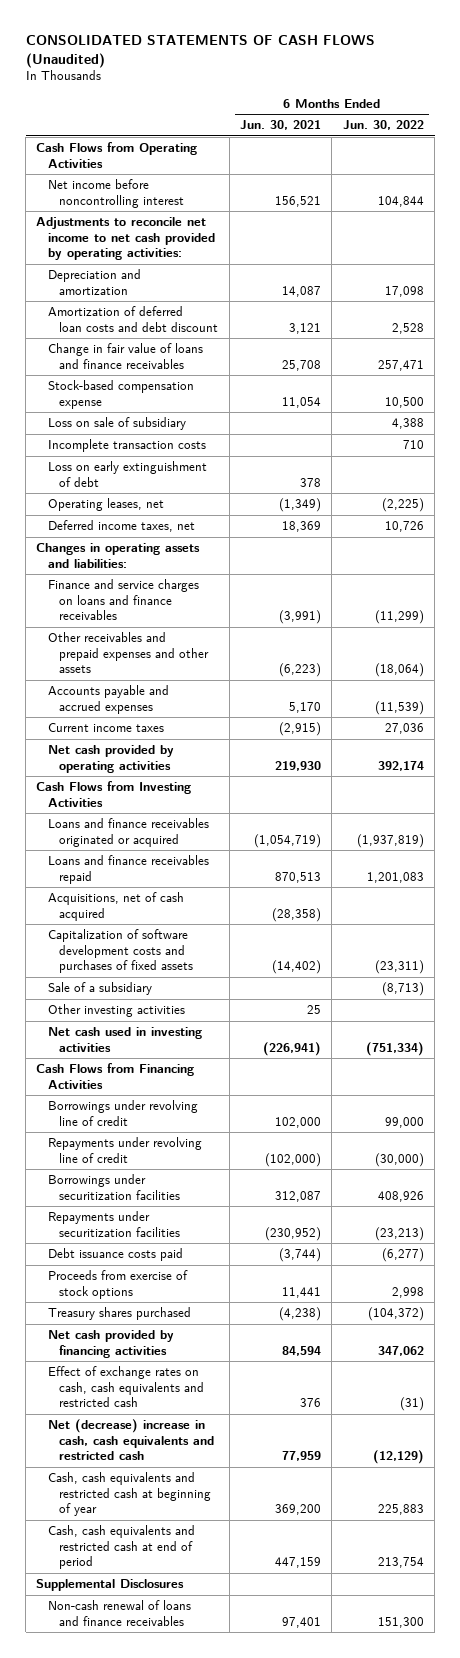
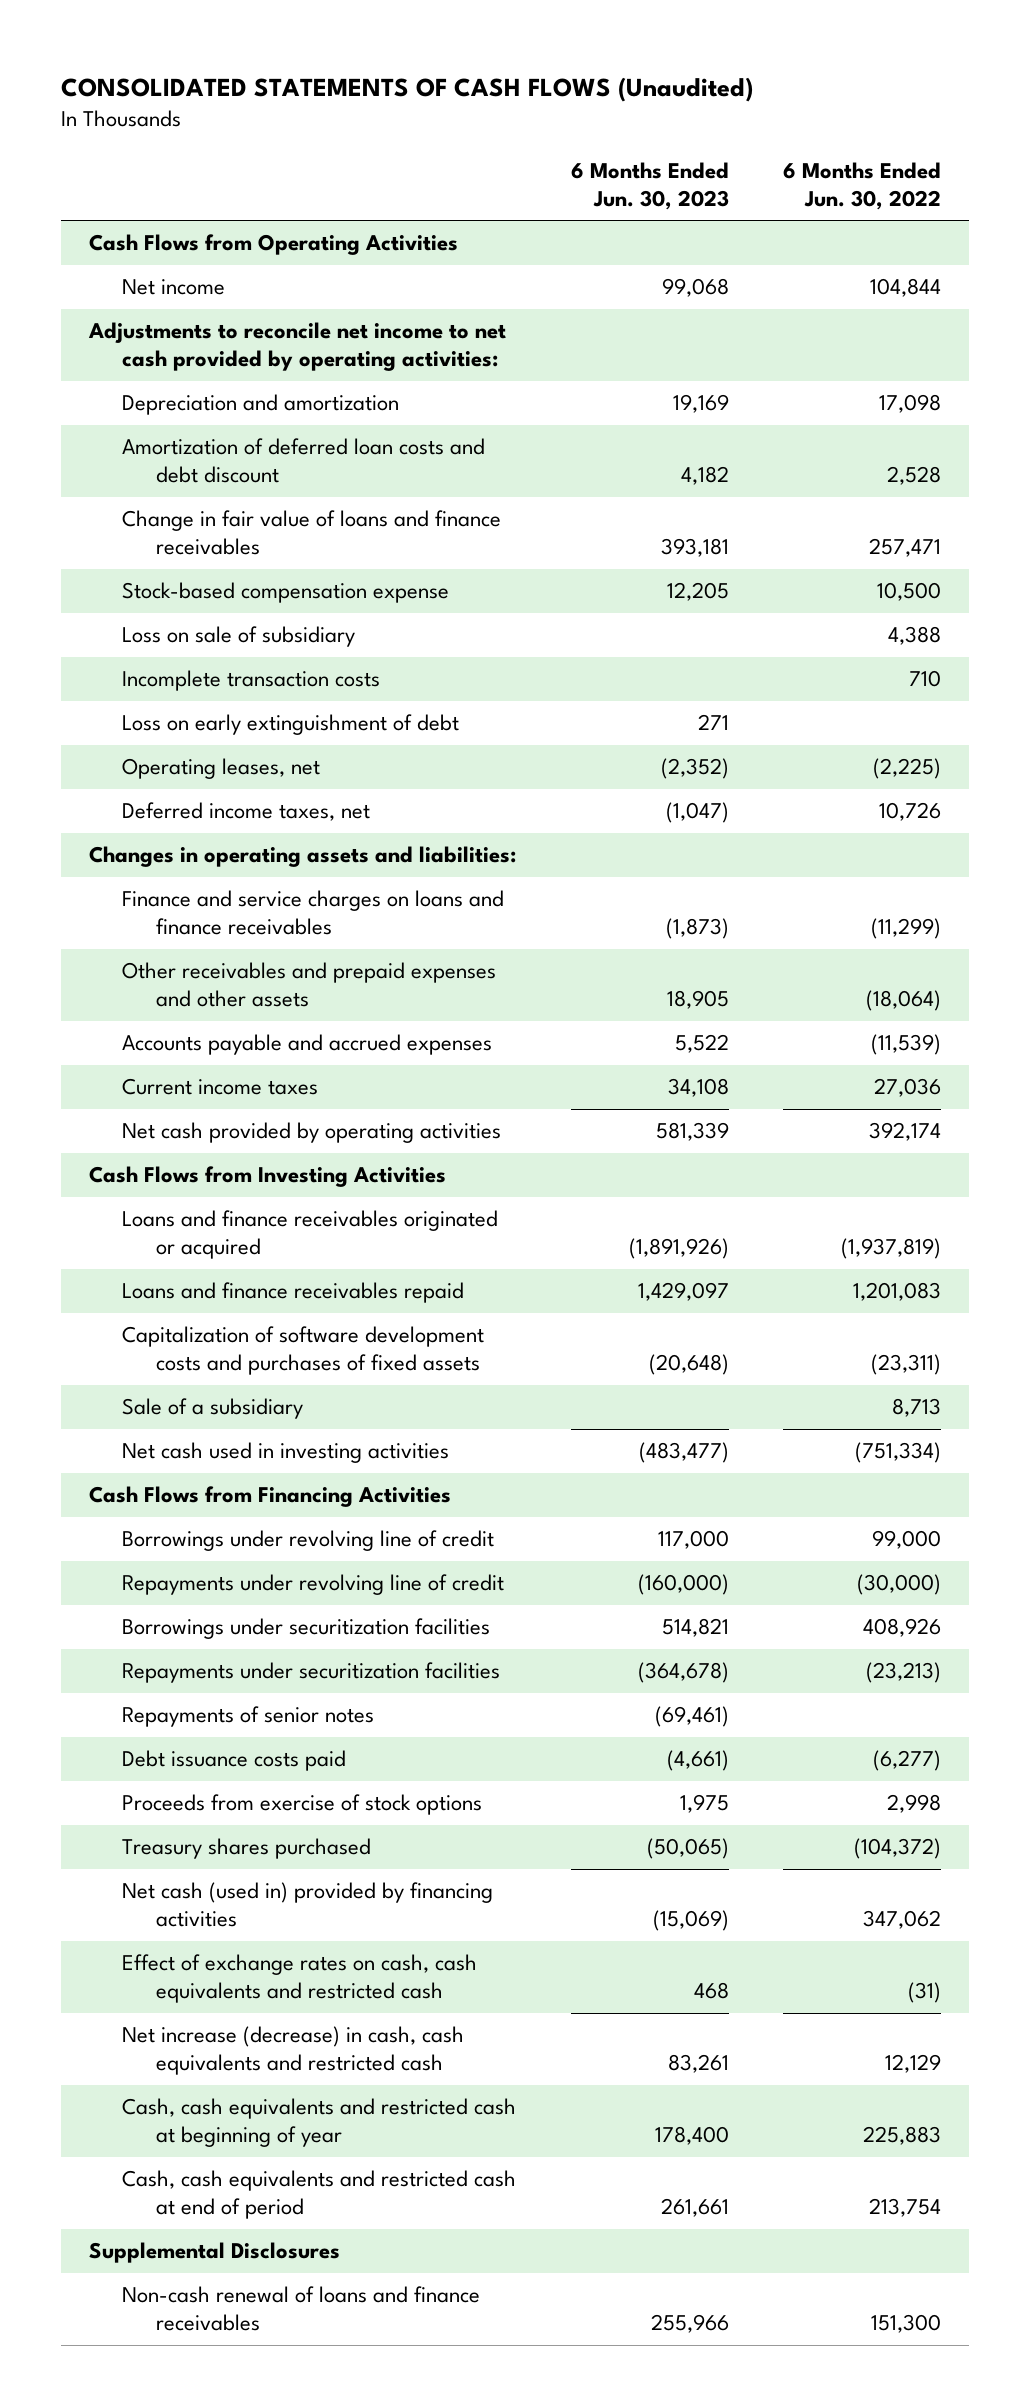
- | 6 Months Ended Jun. 30, 2021 | 6 Months Ended Jun. 30, 2022
+ | 6 Months Ended Jun. 30, 2023 | 6 Months Ended Jun. 30, 2022
- Net income before noncontrolling interest | 156,521 | 104,844
+ Net income | 99,068 | 104,844
- Acquisitions, net of cash acquired | (28,358) |
- Sale of a subsidiary | | (8,713)
- Other investing activities | 25 |
+ Sale of a subsidiary | | 8,713
+ Repayments of senior notes | (69,461) |
- Net cash provided by financing activities | 84,594 | 347,062
+ Net cash (used in) provided by financing activities | (15,069) | 347,062
- Net (decrease) increase in cash, cash equivalents and restricted cash | 77,959 | (12,129)
+ Net increase (decrease) in cash, cash equivalents and restricted cash | 83,261 | 12,129

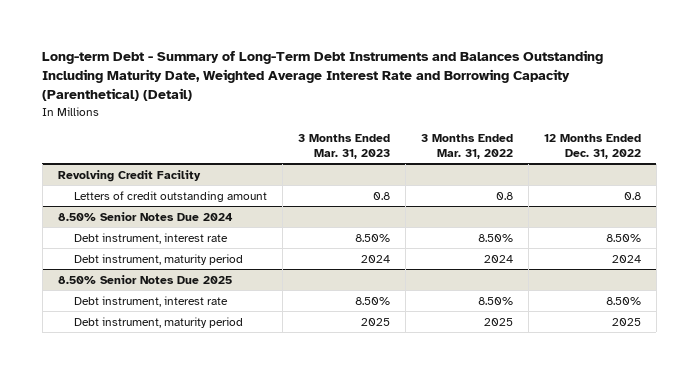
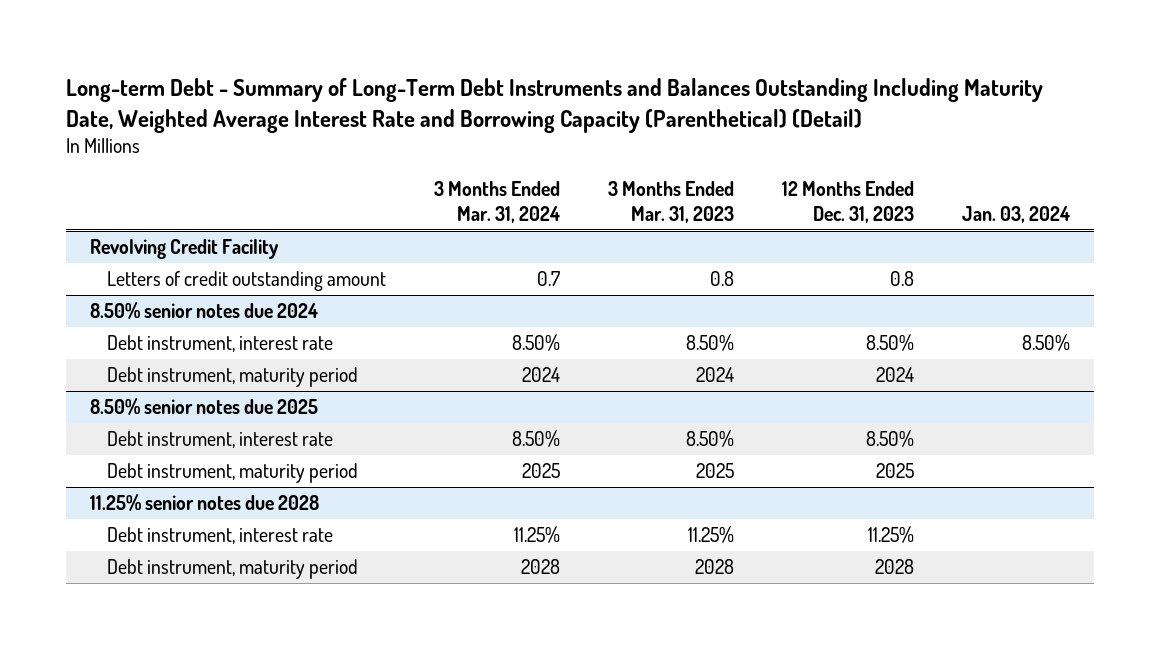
- | 3 Months Ended Mar. 31, 2023 | 3 Months Ended Mar. 31, 2022 | 12 Months Ended Dec. 31, 2022
+ | 3 Months Ended Mar. 31, 2024 | 3 Months Ended Mar. 31, 2023 | 12 Months Ended Dec. 31, 2023 | Jan. 03, 2024
- 8.50% Senior Notes Due 2024
+ 8.50% senior notes due 2024
- 8.50% Senior Notes Due 2025
+ 8.50% senior notes due 2025
+ 11.25% senior notes due 2028
+ Debt instrument, interest rate | 11.25% | 11.25% | 11.25% |
+ Debt instrument, maturity period | 2028 | 2028 | 2028 |

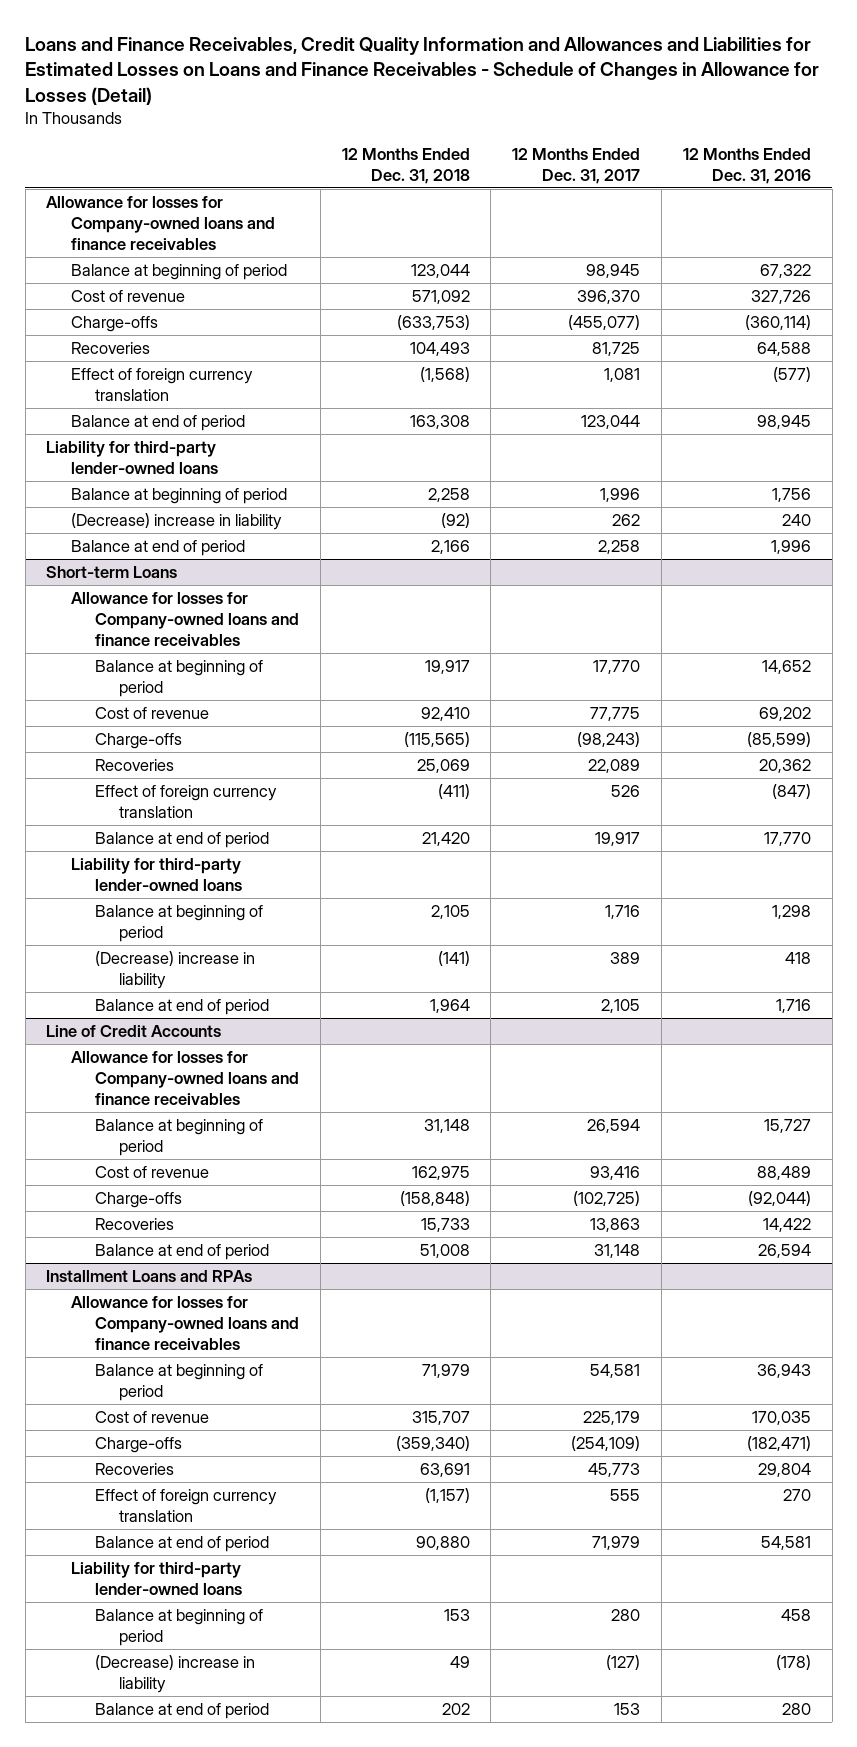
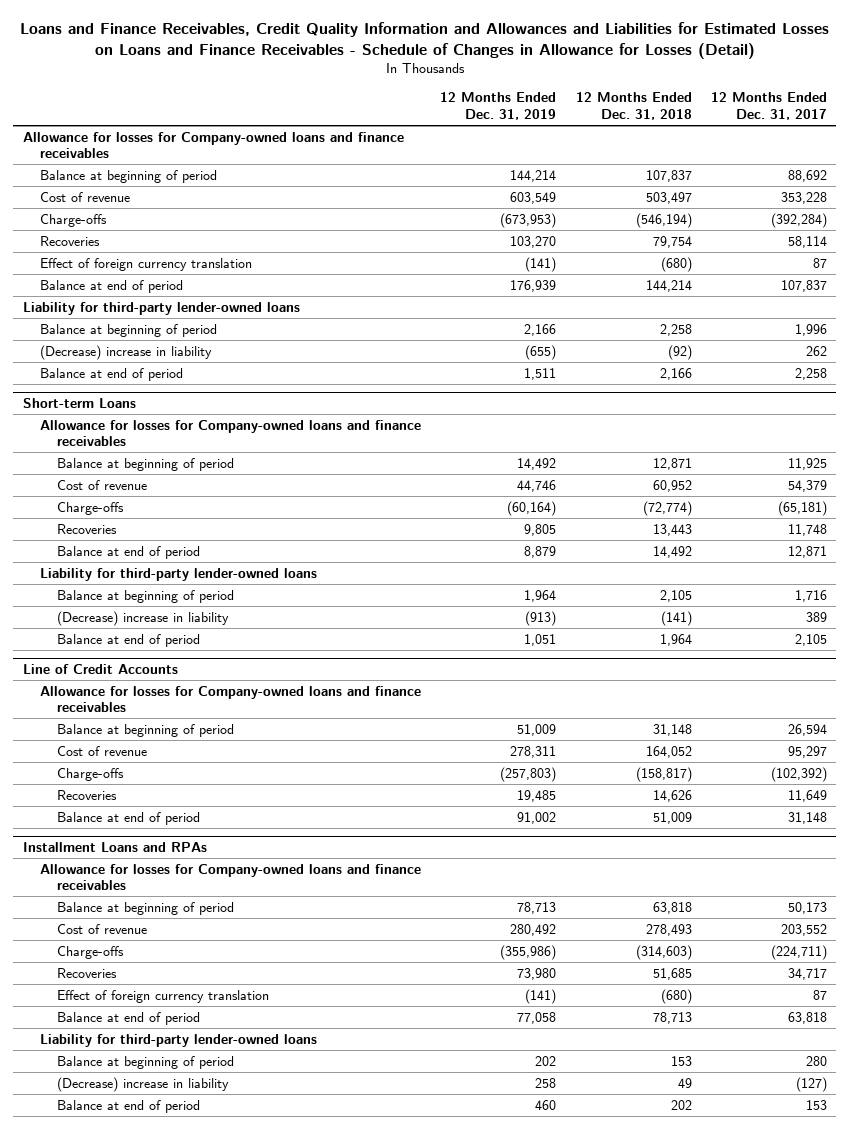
- | 12 Months Ended Dec. 31, 2018 | 12 Months Ended Dec. 31, 2017 | 12 Months Ended Dec. 31, 2016
+ | 12 Months Ended Dec. 31, 2019 | 12 Months Ended Dec. 31, 2018 | 12 Months Ended Dec. 31, 2017
- Balance at beginning of period | 123,044 | 98,945 | 67,322
- Cost of revenue | 571,092 | 396,370 | 327,726
- Charge-offs | (633,753) | (455,077) | (360,114)
- Recoveries | 104,493 | 81,725 | 64,588
- Effect of foreign currency translation | (1,568) | 1,081 | (577)
- Balance at end of period | 163,308 | 123,044 | 98,945
+ Balance at beginning of period | 144,214 | 107,837 | 88,692
+ Cost of revenue | 603,549 | 503,497 | 353,228
+ Charge-offs | (673,953) | (546,194) | (392,284)
+ Recoveries | 103,270 | 79,754 | 58,114
+ Effect of foreign currency translation | (141) | (680) | 87
+ Balance at end of period | 176,939 | 144,214 | 107,837
@ Short-term Loans
- Balance at beginning of period | 19,917 | 17,770 | 14,652
- Cost of revenue | 92,410 | 77,775 | 69,202
- Charge-offs | (115,565) | (98,243) | (85,599)
- Recoveries | 25,069 | 22,089 | 20,362
- Effect of foreign currency translation | (411) | 526 | (847)
- Balance at end of period | 21,420 | 19,917 | 17,770
+ Balance at beginning of period | 14,492 | 12,871 | 11,925
+ Cost of revenue | 44,746 | 60,952 | 54,379
+ Charge-offs | (60,164) | (72,774) | (65,181)
+ Recoveries | 9,805 | 13,443 | 11,748
+ Balance at end of period | 8,879 | 14,492 | 12,871
@ Line of Credit Accounts
- Cost of revenue | 162,975 | 93,416 | 88,489
- Charge-offs | (158,848) | (102,725) | (92,044)
- Recoveries | 15,733 | 13,863 | 14,422
- Balance at end of period | 51,008 | 31,148 | 26,594
+ Cost of revenue | 278,311 | 164,052 | 95,297
+ Charge-offs | (257,803) | (158,817) | (102,392)
+ Recoveries | 19,485 | 14,626 | 11,649
+ Balance at end of period | 91,002 | 51,009 | 31,148
@ Installment Loans and RPAs
- Balance at beginning of period | 71,979 | 54,581 | 36,943
- Cost of revenue | 315,707 | 225,179 | 170,035
- Charge-offs | (359,340) | (254,109) | (182,471)
- Recoveries | 63,691 | 45,773 | 29,804
- Effect of foreign currency translation | (1,157) | 555 | 270
- Balance at end of period | 90,880 | 71,979 | 54,581
+ Balance at beginning of period | 78,713 | 63,818 | 50,173
+ Cost of revenue | 280,492 | 278,493 | 203,552
+ Charge-offs | (355,986) | (314,603) | (224,711)
+ Recoveries | 73,980 | 51,685 | 34,717
+ Effect of foreign currency translation | (141) | (680) | 87
+ Balance at end of period | 77,058 | 78,713 | 63,818

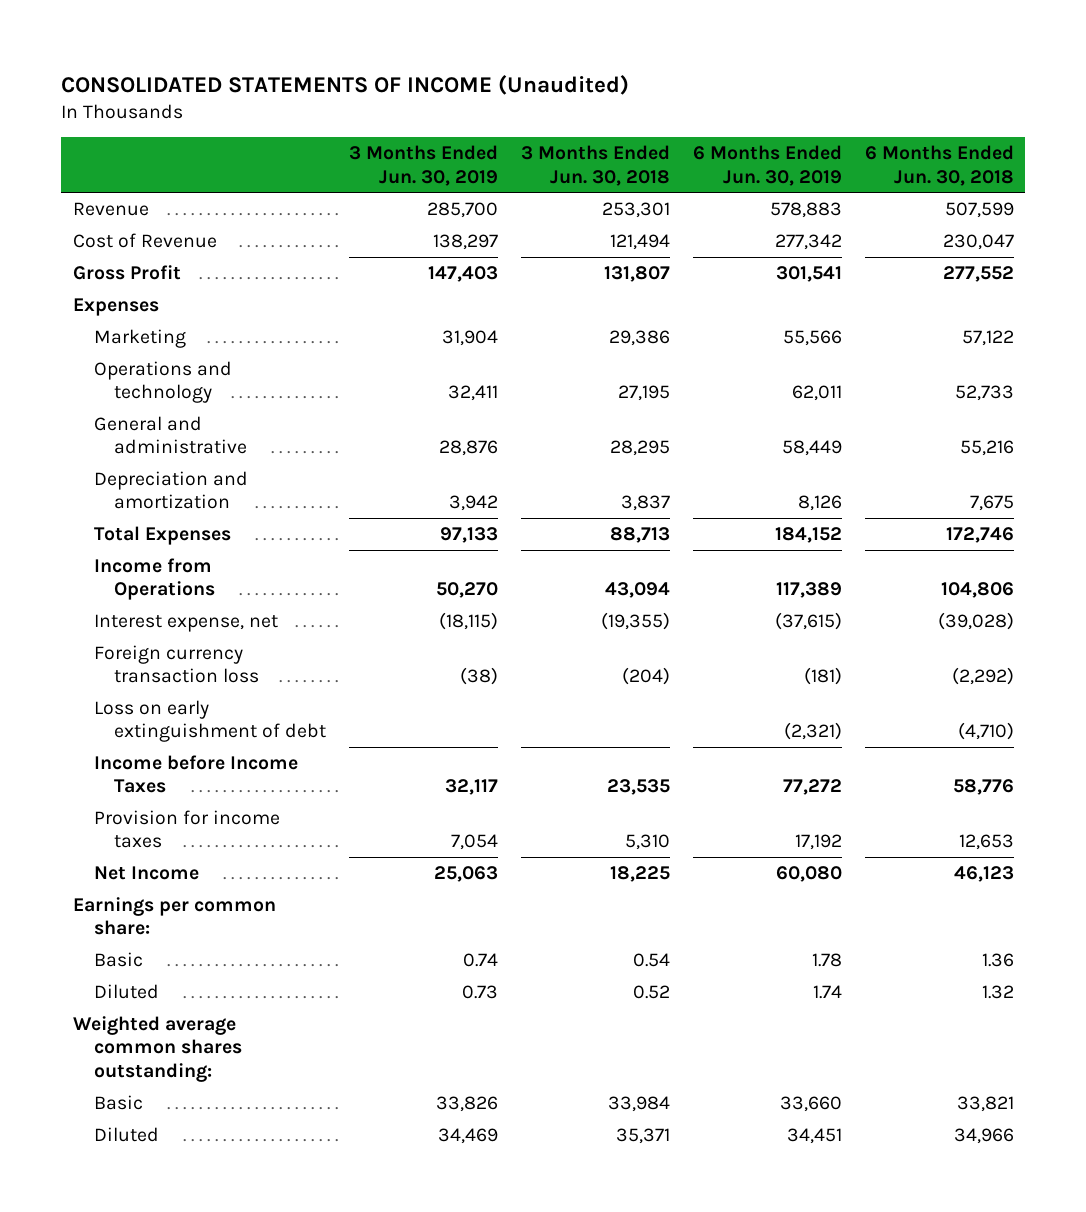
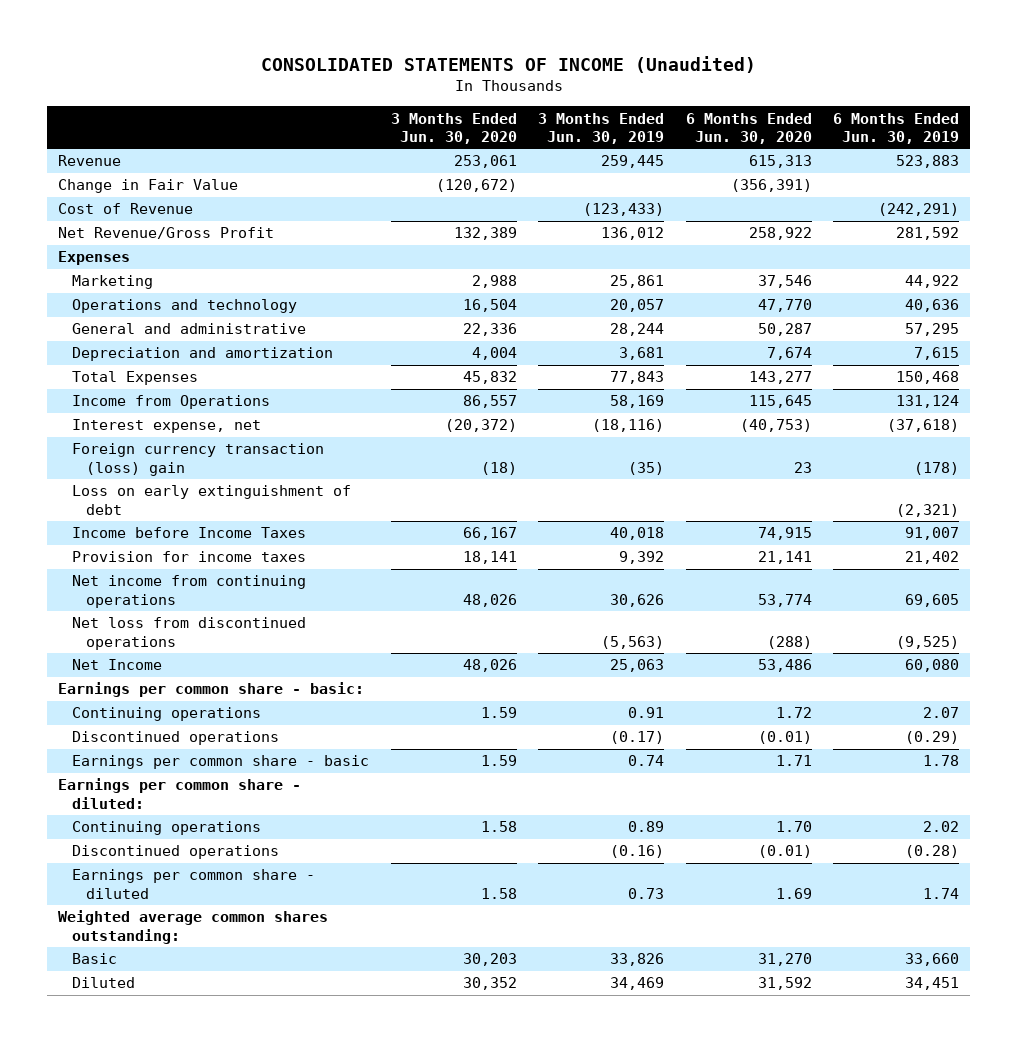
- | 3 Months Ended Jun. 30, 2019 | 3 Months Ended Jun. 30, 2018 | 6 Months Ended Jun. 30, 2019 | 6 Months Ended Jun. 30, 2018
+ | 3 Months Ended Jun. 30, 2020 | 3 Months Ended Jun. 30, 2019 | 6 Months Ended Jun. 30, 2020 | 6 Months Ended Jun. 30, 2019
- Revenue | 285,700 | 253,301 | 578,883 | 507,599
- Cost of Revenue | 138,297 | 121,494 | 277,342 | 230,047
- Gross Profit | 147,403 | 131,807 | 301,541 | 277,552
+ Revenue | 253,061 | 259,445 | 615,313 | 523,883
+ Change in Fair Value | (120,672) | | (356,391) |
+ Cost of Revenue | | (123,433) | | (242,291)
+ Net Revenue/Gross Profit | 132,389 | 136,012 | 258,922 | 281,592
- Marketing | 31,904 | 29,386 | 55,566 | 57,122
- Operations and technology | 32,411 | 27,195 | 62,011 | 52,733
- General and administrative | 28,876 | 28,295 | 58,449 | 55,216
- Depreciation and amortization | 3,942 | 3,837 | 8,126 | 7,675
- Total Expenses | 97,133 | 88,713 | 184,152 | 172,746
- Income from Operations | 50,270 | 43,094 | 117,389 | 104,806
- Interest expense, net | (18,115) | (19,355) | (37,615) | (39,028)
- Foreign currency transaction loss | (38) | (204) | (181) | (2,292)
+ Marketing | 2,988 | 25,861 | 37,546 | 44,922
+ Operations and technology | 16,504 | 20,057 | 47,770 | 40,636
+ General and administrative | 22,336 | 28,244 | 50,287 | 57,295
+ Depreciation and amortization | 4,004 | 3,681 | 7,674 | 7,615
+ Total Expenses | 45,832 | 77,843 | 143,277 | 150,468
+ Income from Operations | 86,557 | 58,169 | 115,645 | 131,124
+ Interest expense, net | (20,372) | (18,116) | (40,753) | (37,618)
+ Foreign currency transaction (loss) gain | (18) | (35) | 23 | (178)
- Income before Income Taxes | 32,117 | 23,535 | 77,272 | 58,776
- Provision for income taxes | 7,054 | 5,310 | 17,192 | 12,653
+ Income before Income Taxes | 66,167 | 40,018 | 74,915 | 91,007
+ Provision for income taxes | 18,141 | 9,392 | 21,141 | 21,402
+ Net income from continuing operations | 48,026 | 30,626 | 53,774 | 69,605
+ Net loss from discontinued operations | | (5,563) | (288) | (9,525)
- Earnings per common share:
- Basic | 0.74 | 0.54 | 1.78 | 1.36
- Diluted | 0.73 | 0.52 | 1.74 | 1.32
+ Earnings per common share - basic:
+ Continuing operations | 1.59 | 0.91 | 1.72 | 2.07
+ Discontinued operations | | (0.17) | (0.01) | (0.29)
+ Earnings per common share - basic | 1.59 | 0.74 | 1.71 | 1.78
+ Earnings per common share - diluted:
+ Continuing operations | 1.58 | 0.89 | 1.70 | 2.02
+ Discontinued operations | | (0.16) | (0.01) | (0.28)
+ Earnings per common share - diluted | 1.58 | 0.73 | 1.69 | 1.74

